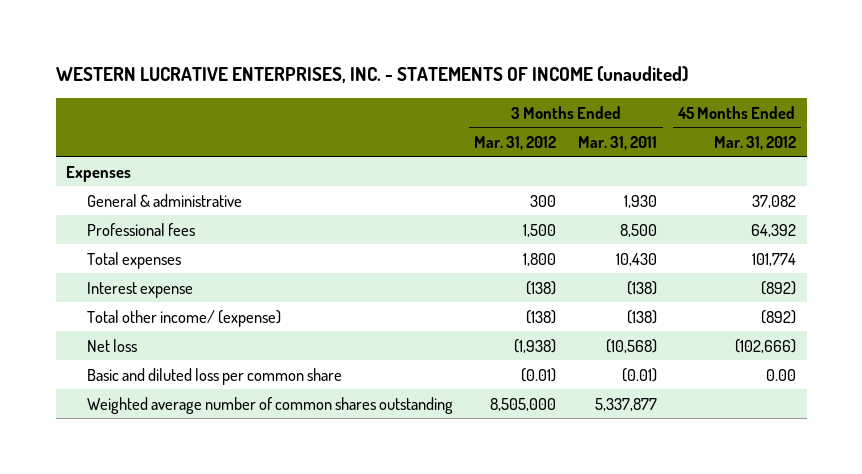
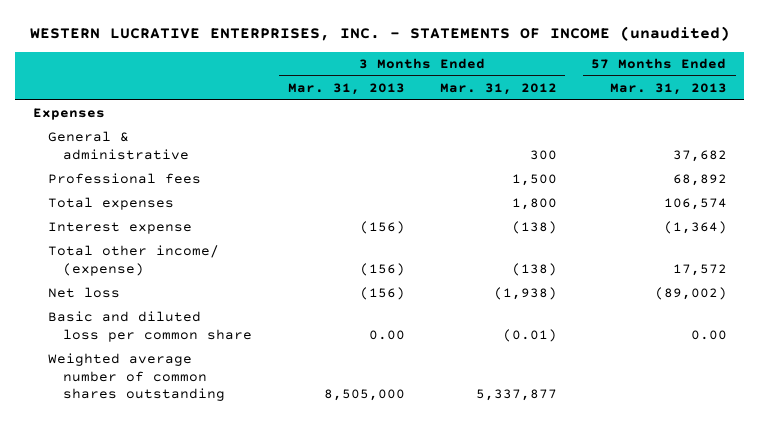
- | 3 Months Ended Mar. 31, 2012 | 3 Months Ended Mar. 31, 2011 | 45 Months Ended Mar. 31, 2012
+ | 3 Months Ended Mar. 31, 2013 | 3 Months Ended Mar. 31, 2012 | 57 Months Ended Mar. 31, 2013
- Weighted average number of common shares outstanding | 8,505,000 | 5,337,877 |
+ Weighted average number of common shares outstanding | 8,505,000 | 5,337,877 |

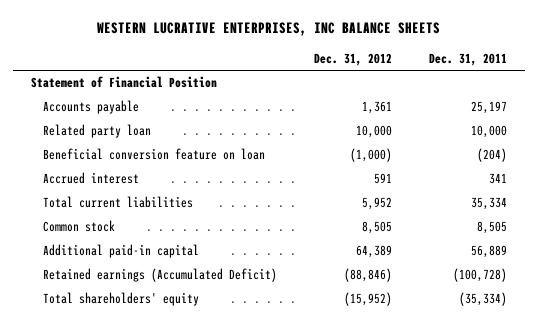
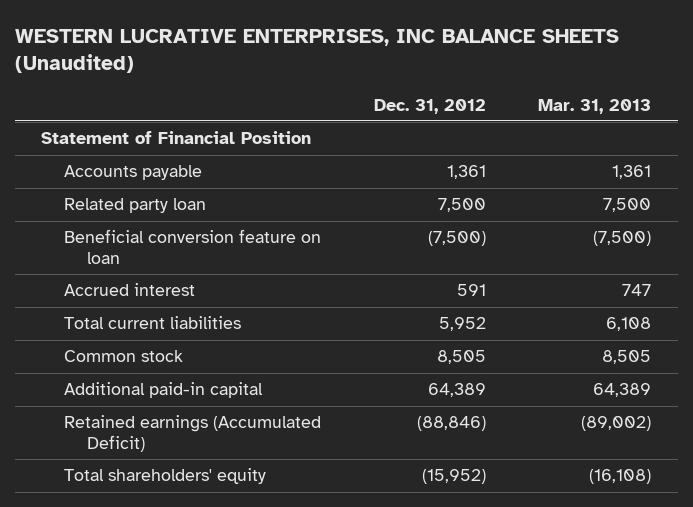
- WESTERN LUCRATIVE ENTERPRISES, INC BALANCE SHEETS
+ WESTERN LUCRATIVE ENTERPRISES, INC BALANCE SHEETS (Unaudited)
- | Dec. 31, 2012 | Dec. 31, 2011
+ | Dec. 31, 2012 | Mar. 31, 2013
- Related party loan | 10,000 | 10,000
- Beneficial conversion feature on loan | (1,000) | (204)
+ Related party loan | 7,500 | 7,500
+ Beneficial conversion feature on loan | (7,500) | (7,500)

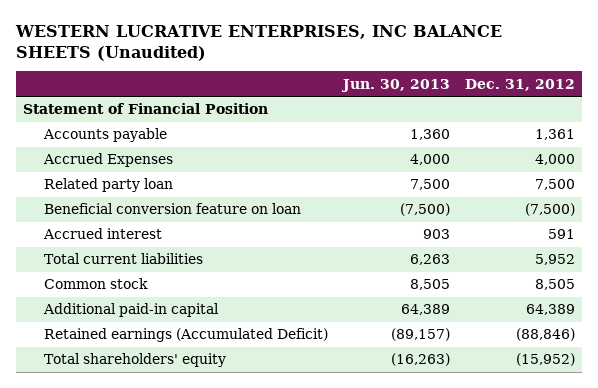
- | Dec. 31, 2012 | Mar. 31, 2013
+ | Jun. 30, 2013 | Dec. 31, 2012
+ Accrued Expenses | 4,000 | 4,000

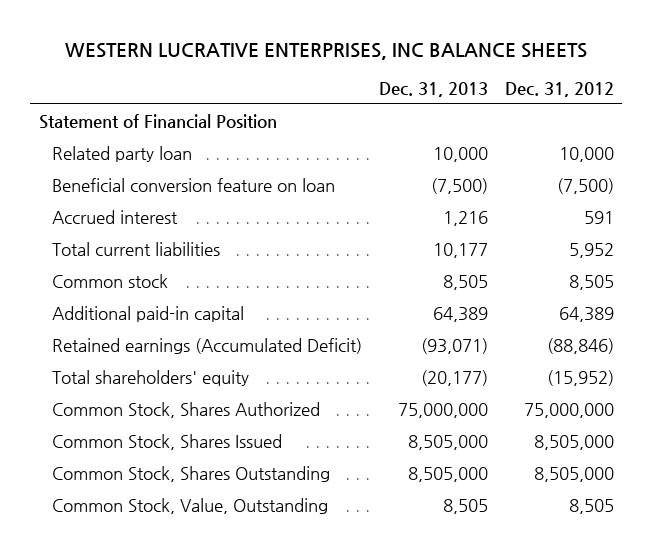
- WESTERN LUCRATIVE ENTERPRISES, INC BALANCE SHEETS (Unaudited)
+ WESTERN LUCRATIVE ENTERPRISES, INC BALANCE SHEETS
- | Jun. 30, 2013 | Dec. 31, 2012
+ | Dec. 31, 2013 | Dec. 31, 2012
- Accounts payable | 1,360 | 1,361
- Accrued Expenses | 4,000 | 4,000
- Related party loan | 7,500 | 7,500
+ Related party loan | 10,000 | 10,000
+ Common Stock, Shares Authorized | 75,000,000 | 75,000,000
+ Common Stock, Shares Issued | 8,505,000 | 8,505,000
+ Common Stock, Shares Outstanding | 8,505,000 | 8,505,000
+ Common Stock, Value, Outstanding | 8,505 | 8,505

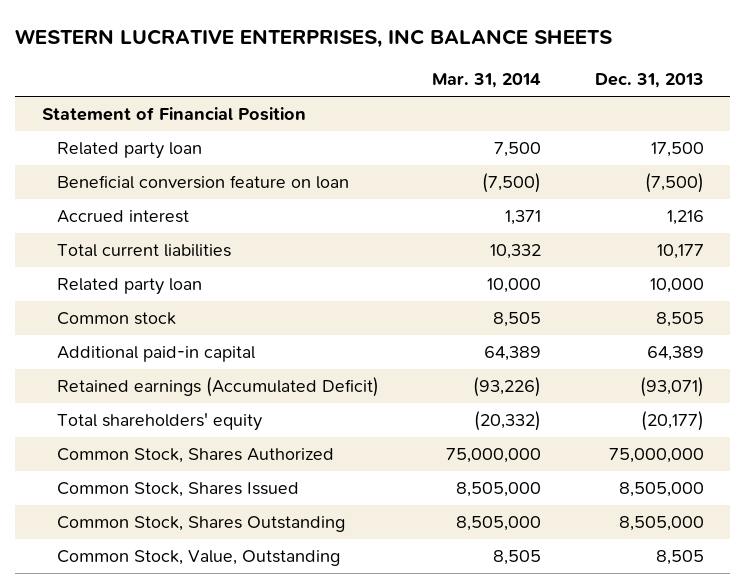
- | Dec. 31, 2013 | Dec. 31, 2012
+ | Mar. 31, 2014 | Dec. 31, 2013
+ Related party loan | 7,500 | 17,500
moved down: Related party loan | 10,000 | 10,000

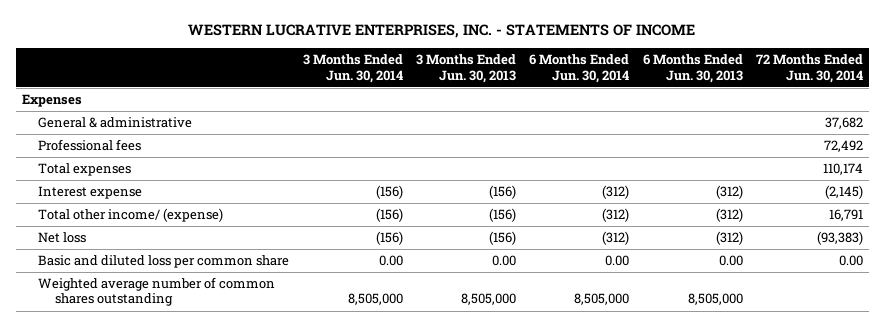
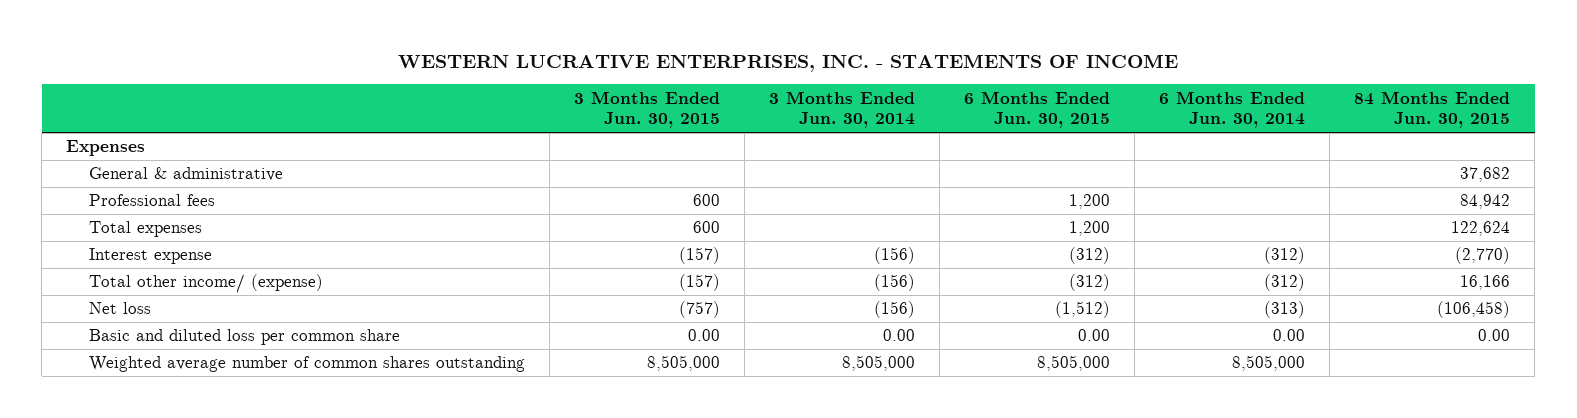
- | 3 Months Ended Jun. 30, 2014 | 3 Months Ended Jun. 30, 2013 | 6 Months Ended Jun. 30, 2014 | 6 Months Ended Jun. 30, 2013 | 72 Months Ended Jun. 30, 2014
+ | 3 Months Ended Jun. 30, 2015 | 3 Months Ended Jun. 30, 2014 | 6 Months Ended Jun. 30, 2015 | 6 Months Ended Jun. 30, 2014 | 84 Months Ended Jun. 30, 2015
- Net loss | (156) | (156) | (312) | (312) | (93,383)
+ Net loss | (757) | (156) | (1,512) | (313) | (106,458)

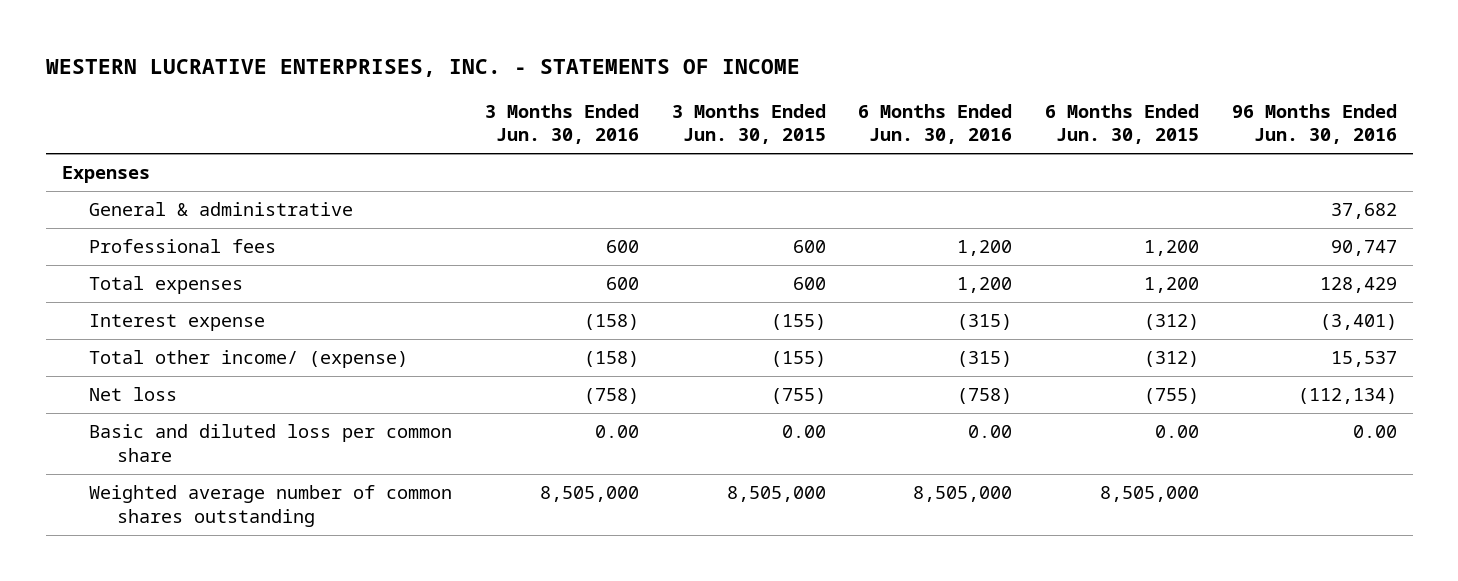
- | 3 Months Ended Jun. 30, 2015 | 3 Months Ended Jun. 30, 2014 | 6 Months Ended Jun. 30, 2015 | 6 Months Ended Jun. 30, 2014 | 84 Months Ended Jun. 30, 2015
+ | 3 Months Ended Jun. 30, 2016 | 3 Months Ended Jun. 30, 2015 | 6 Months Ended Jun. 30, 2016 | 6 Months Ended Jun. 30, 2015 | 96 Months Ended Jun. 30, 2016
- Interest expense | (157) | (156) | (312) | (312) | (2,770)
- Total other income/ (expense) | (157) | (156) | (312) | (312) | 16,166
- Net loss | (757) | (156) | (1,512) | (313) | (106,458)
+ Interest expense | (158) | (155) | (315) | (312) | (3,401)
+ Total other income/ (expense) | (158) | (155) | (315) | (312) | 15,537
+ Net loss | (758) | (755) | (758) | (755) | (112,134)

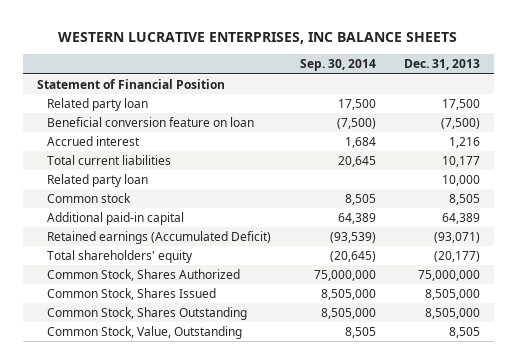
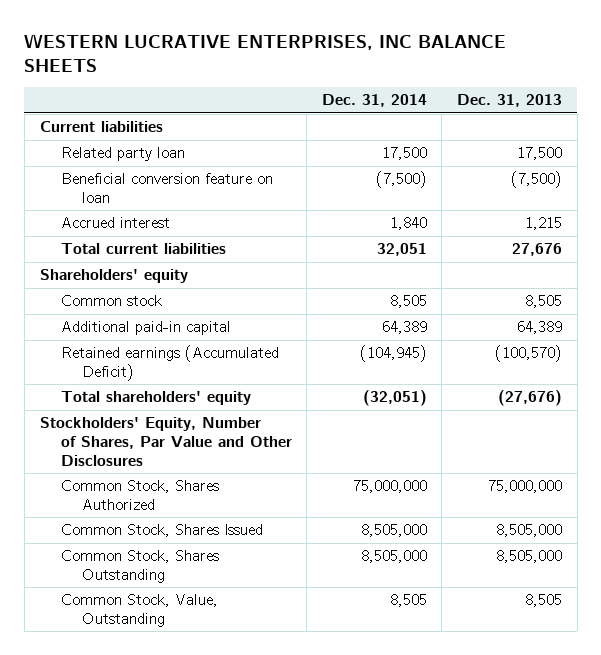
- | Sep. 30, 2014 | Dec. 31, 2013
+ | Dec. 31, 2014 | Dec. 31, 2013
- Statement of Financial Position
+ Current liabilities
- Accrued interest | 1,684 | 1,216
- Total current liabilities | 20,645 | 10,177
- Related party loan | | 10,000
+ Accrued interest | 1,840 | 1,215
+ Total current liabilities | 32,051 | 27,676
+ Shareholders' equity
- Retained earnings (Accumulated Deficit) | (93,539) | (93,071)
- Total shareholders' equity | (20,645) | (20,177)
+ Retained earnings (Accumulated Deficit) | (104,945) | (100,570)
+ Total shareholders' equity | (32,051) | (27,676)
+ Stockholders' Equity, Number of Shares, Par Value and Other Disclosures

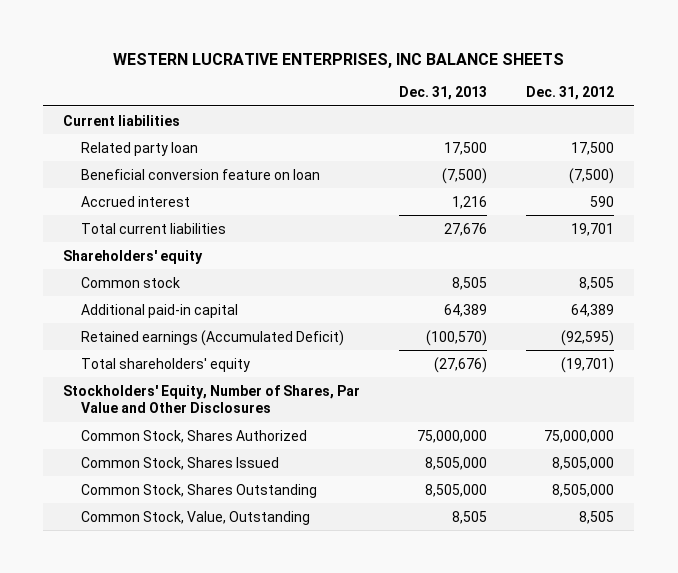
- | Dec. 31, 2014 | Dec. 31, 2013
+ | Dec. 31, 2013 | Dec. 31, 2012
- Accrued interest | 1,840 | 1,215
+ Accrued interest | 1,216 | 590

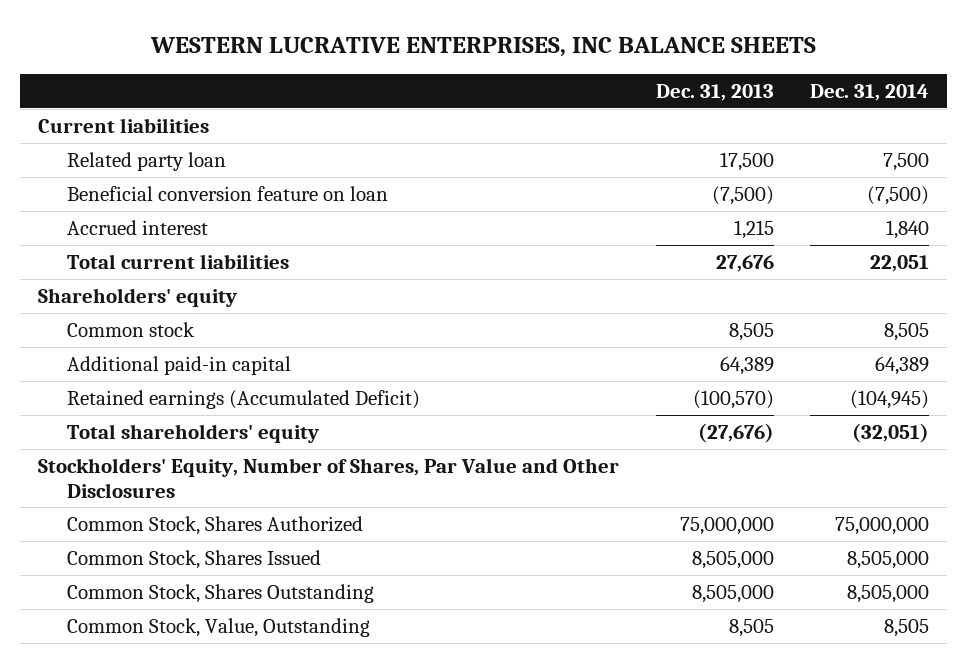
- | Dec. 31, 2013 | Dec. 31, 2012
+ | Dec. 31, 2013 | Dec. 31, 2014
- Accrued interest | 1,216 | 590
+ Accrued interest | 1,215 | 1,840

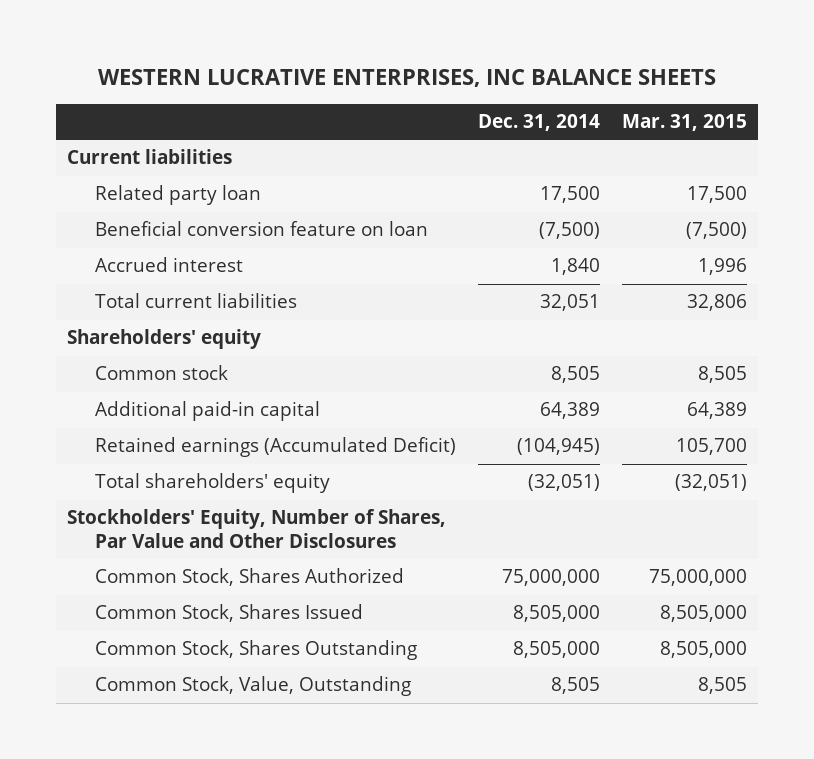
- | Dec. 31, 2013 | Dec. 31, 2014
+ | Dec. 31, 2014 | Mar. 31, 2015
- Related party loan | 17,500 | 7,500
+ Related party loan | 17,500 | 17,500
- Total current liabilities | 27,676 | 22,051
+ Total current liabilities | 32,051 | 32,806

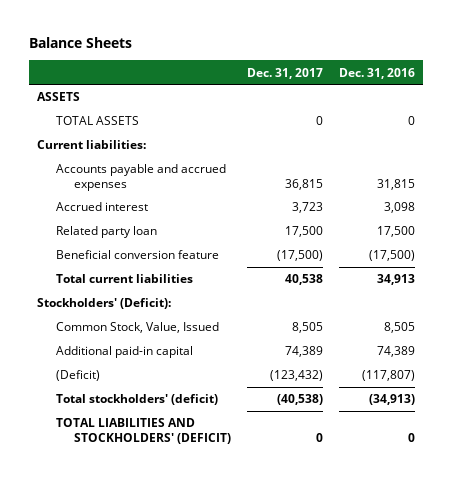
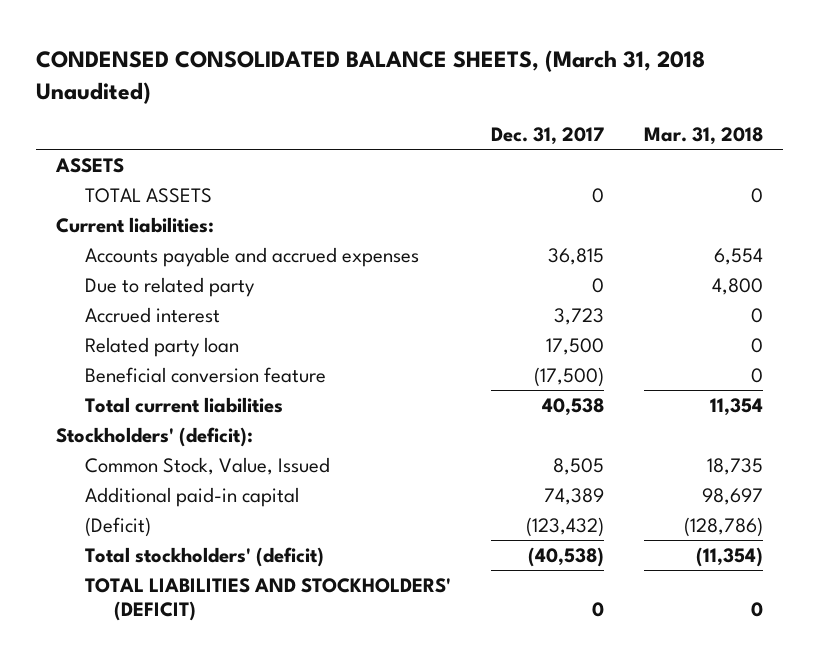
- Balance Sheets
+ CONDENSED CONSOLIDATED BALANCE SHEETS, (March 31, 2018 Unaudited)
- | Dec. 31, 2017 | Dec. 31, 2016
+ | Dec. 31, 2017 | Mar. 31, 2018
+ Due to related party | 0 | 4,800
- Stockholders' (Deficit):
+ Stockholders' (deficit):

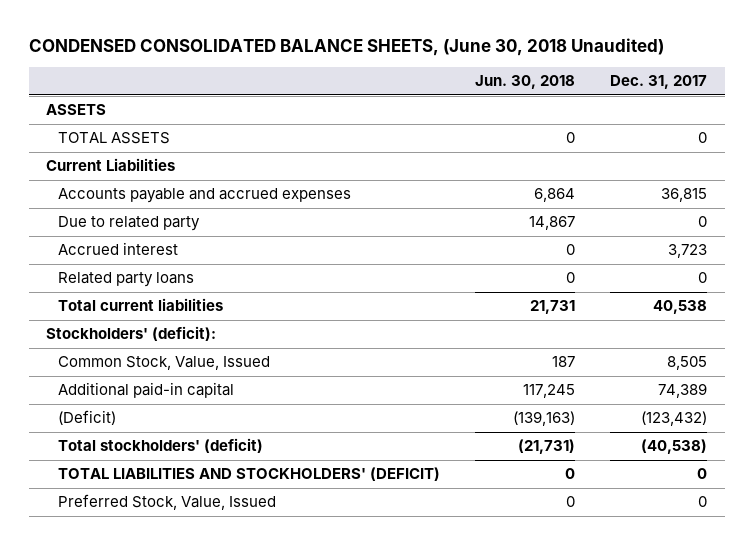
- CONDENSED CONSOLIDATED BALANCE SHEETS, (March 31, 2018 Unaudited)
+ CONDENSED CONSOLIDATED BALANCE SHEETS, (June 30, 2018 Unaudited)
- | Dec. 31, 2017 | Mar. 31, 2018
+ | Jun. 30, 2018 | Dec. 31, 2017
- Current liabilities:
+ Current Liabilities
- Related party loan | 17,500 | 0
- Beneficial conversion feature | (17,500) | 0
+ Related party loans | 0 | 0
+ Preferred Stock, Value, Issued | 0 | 0

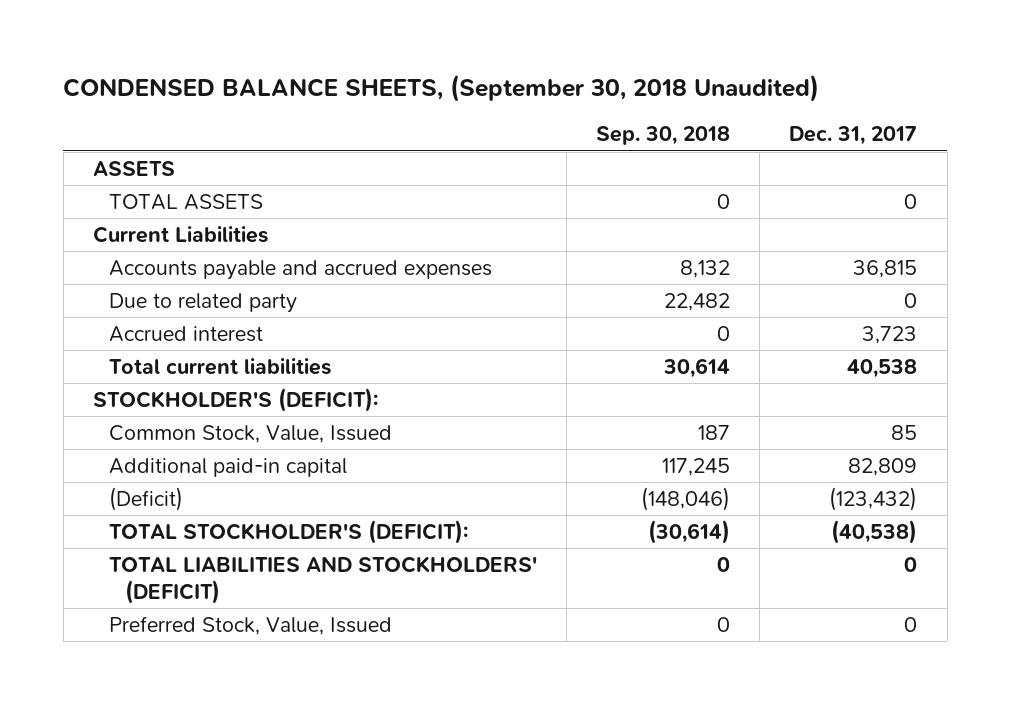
- CONDENSED CONSOLIDATED BALANCE SHEETS, (June 30, 2018 Unaudited)
+ CONDENSED BALANCE SHEETS, (September 30, 2018 Unaudited)
- | Jun. 30, 2018 | Dec. 31, 2017
+ | Sep. 30, 2018 | Dec. 31, 2017
- Related party loans | 0 | 0
- Stockholders' (deficit):
- Common Stock, Value, Issued | 187 | 8,505
- Additional paid-in capital | 117,245 | 74,389
+ STOCKHOLDER'S (DEFICIT):
+ Common Stock, Value, Issued | 187 | 85
+ Additional paid-in capital | 117,245 | 82,809
- Total stockholders' (deficit) | (21,731) | (40,538)
+ TOTAL STOCKHOLDER'S (DEFICIT): | (30,614) | (40,538)

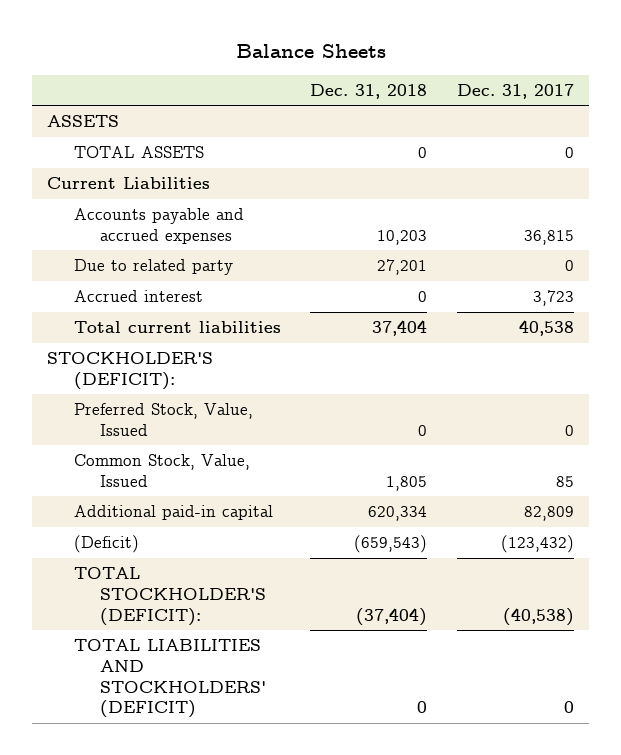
- CONDENSED BALANCE SHEETS, (September 30, 2018 Unaudited)
+ Balance Sheets
- | Sep. 30, 2018 | Dec. 31, 2017
+ | Dec. 31, 2018 | Dec. 31, 2017
moved up: Preferred Stock, Value, Issued | 0 | 0

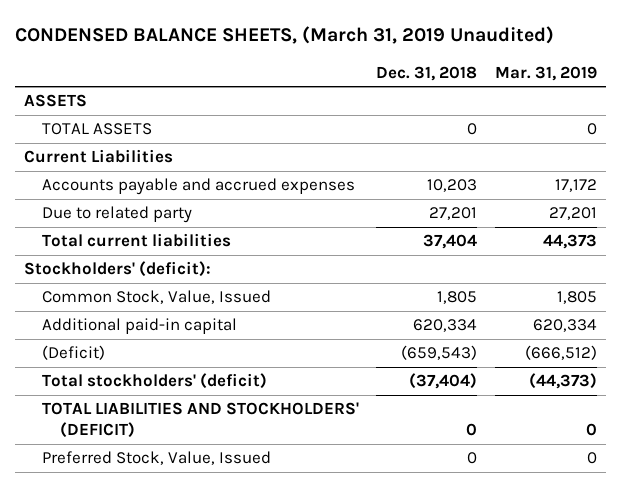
- Balance Sheets
+ CONDENSED BALANCE SHEETS, (March 31, 2019 Unaudited)
- | Dec. 31, 2018 | Dec. 31, 2017
+ | Dec. 31, 2018 | Mar. 31, 2019
- Accrued interest | 0 | 3,723
- STOCKHOLDER'S (DEFICIT):
+ Stockholders' (deficit):
- TOTAL STOCKHOLDER'S (DEFICIT): | (37,404) | (40,538)
+ Total stockholders' (deficit) | (37,404) | (44,373)
moved down: Preferred Stock, Value, Issued | 0 | 0

